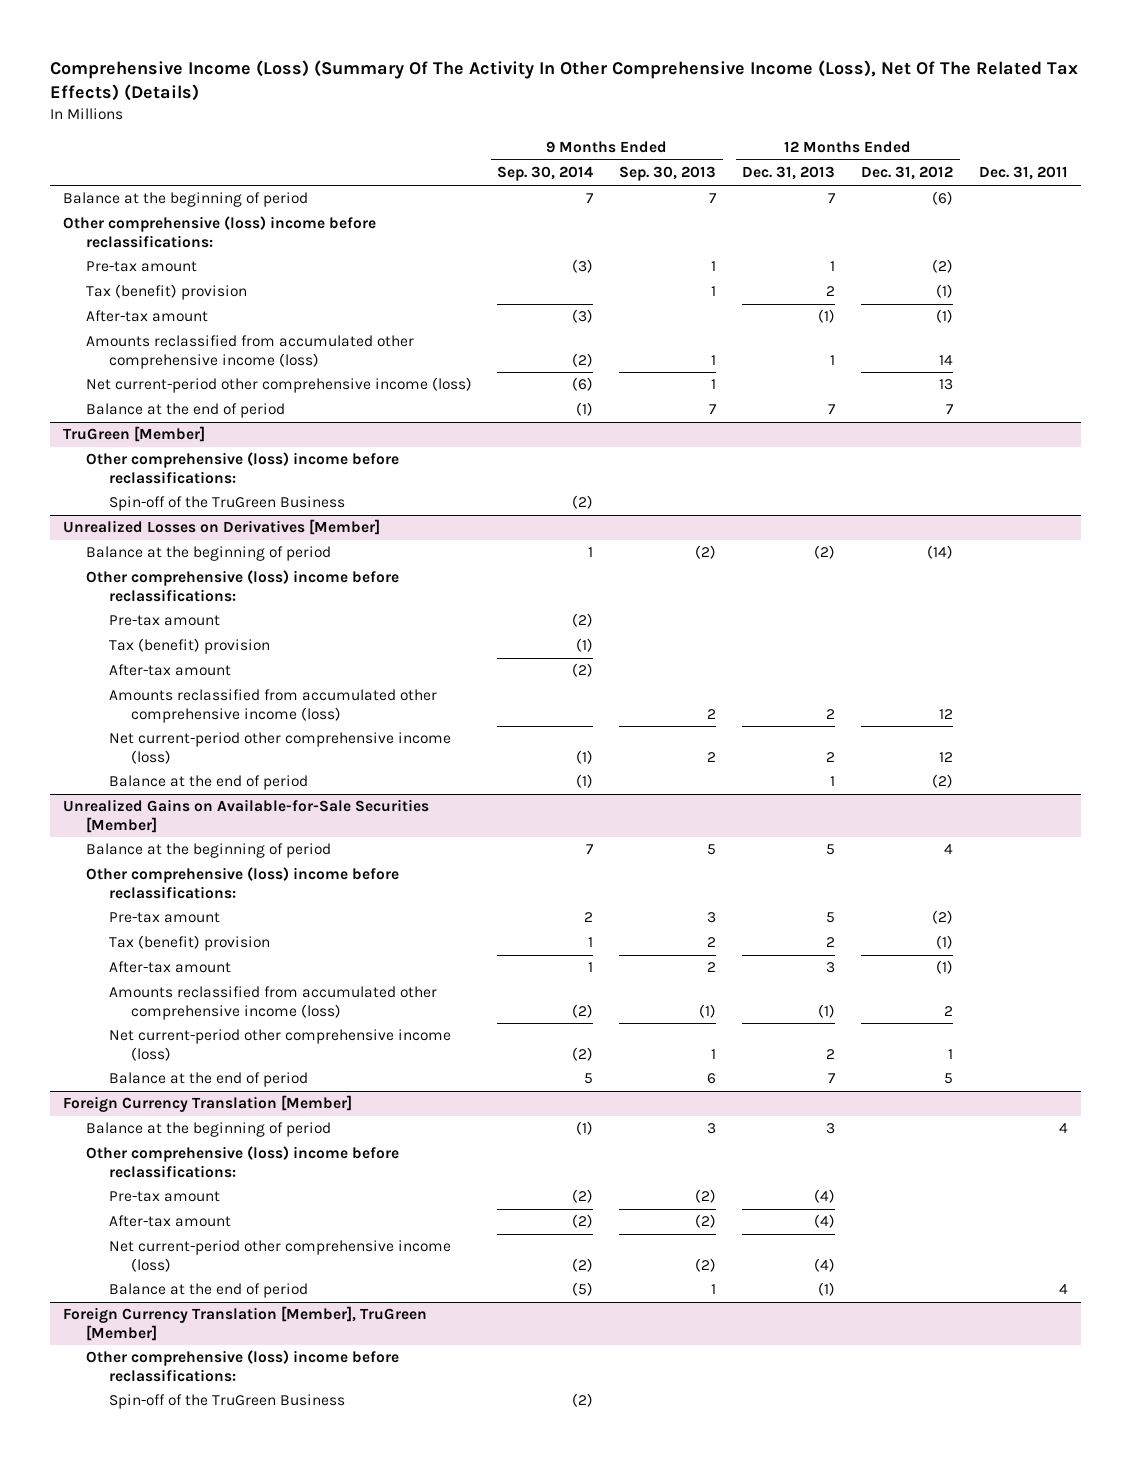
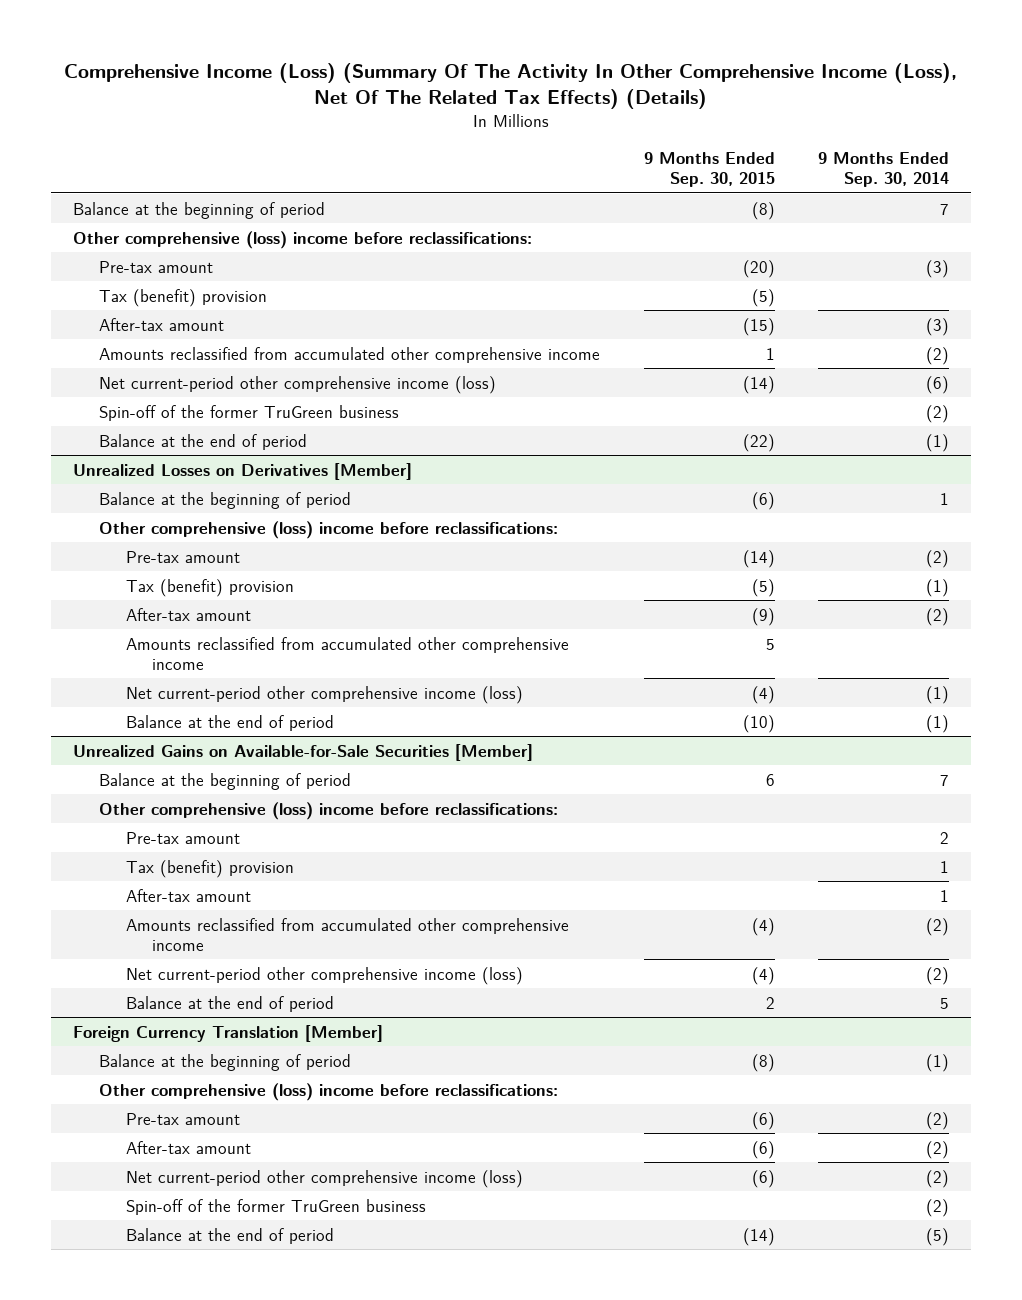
- | 9 Months Ended Sep. 30, 2014 | 9 Months Ended Sep. 30, 2013 | 12 Months Ended Dec. 31, 2013 | 12 Months Ended Dec. 31, 2012 | Dec. 31, 2011
+ | 9 Months Ended Sep. 30, 2015 | 9 Months Ended Sep. 30, 2014
- Amounts reclassified from accumulated other comprehensive income (loss) | (2) | 1 | 1 | 14 |
+ Amounts reclassified from accumulated other comprehensive income | 1 | (2)
+ Spin-off of the former TruGreen business | | (2)
- TruGreen [Member]
- Other comprehensive (loss) income before reclassifications:
- Spin-off of the TruGreen Business | (2) | | | |
@ Unrealized Losses on Derivatives [Member]
- Amounts reclassified from accumulated other comprehensive income (loss) | | 2 | 2 | 12 |
+ Amounts reclassified from accumulated other comprehensive income | 5 |
@ Unrealized Gains on Available-for-Sale Securities [Member]
- Amounts reclassified from accumulated other comprehensive income (loss) | (2) | (1) | (1) | 2 |
+ Amounts reclassified from accumulated other comprehensive income | (4) | (2)
@ Foreign Currency Translation [Member]
+ Spin-off of the former TruGreen business | | (2)
- Foreign Currency Translation [Member], TruGreen [Member]
- Other comprehensive (loss) income before reclassifications:
- Spin-off of the TruGreen Business | (2) | | | |

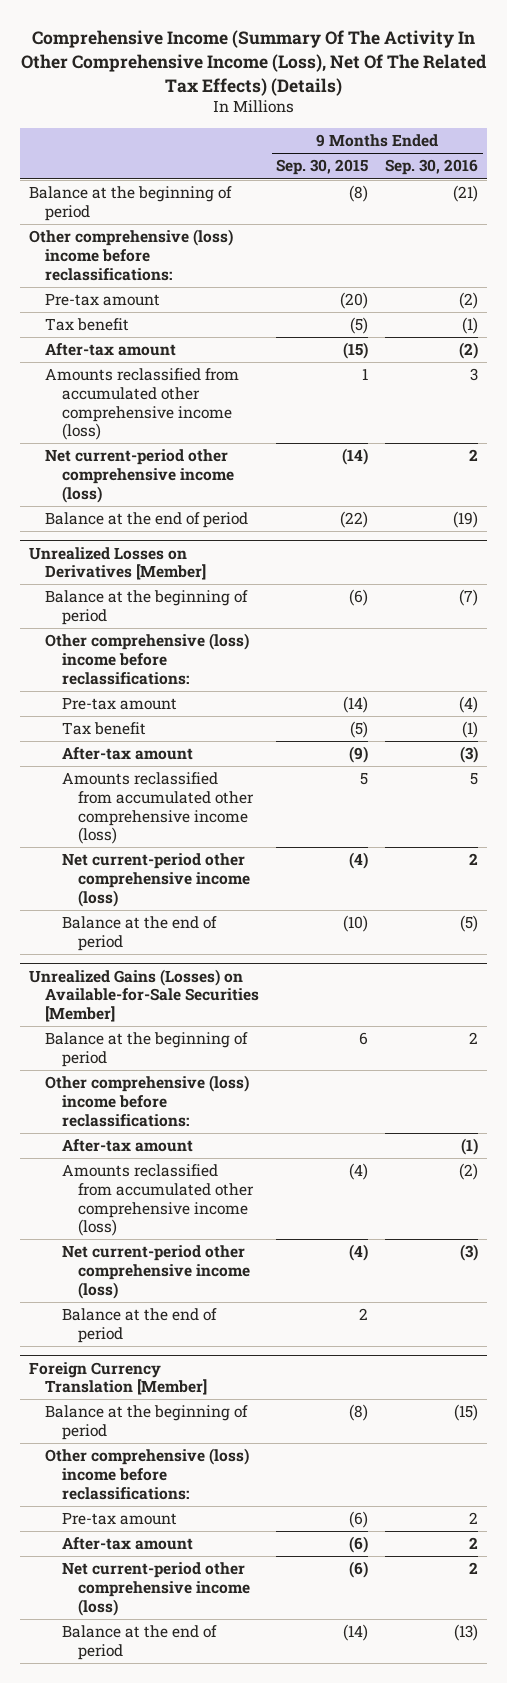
- Comprehensive Income (Loss) (Summary Of The Activity In Other Comprehensive Income (Loss), Net Of The Related Tax Effects) (Details)
+ Comprehensive Income (Summary Of The Activity In Other Comprehensive Income (Loss), Net Of The Related Tax Effects) (Details)
- | 9 Months Ended Sep. 30, 2015 | 9 Months Ended Sep. 30, 2014
+ | 9 Months Ended Sep. 30, 2015 | 9 Months Ended Sep. 30, 2016
- Tax (benefit) provision | (5) |
+ Tax benefit | (5) | (1)
- Amounts reclassified from accumulated other comprehensive income | 1 | (2)
+ Amounts reclassified from accumulated other comprehensive income (loss) | 1 | 3
- Spin-off of the former TruGreen business | | (2)
@ Unrealized Losses on Derivatives [Member]
- Tax (benefit) provision | (5) | (1)
+ Tax benefit | (5) | (1)
- Amounts reclassified from accumulated other comprehensive income | 5 |
+ Amounts reclassified from accumulated other comprehensive income (loss) | 5 | 5
- Unrealized Gains on Available-for-Sale Securities [Member]
+ Unrealized Gains (Losses) on Available-for-Sale Securities [Member]
- Pre-tax amount | | 2
- Tax (benefit) provision | | 1
- Amounts reclassified from accumulated other comprehensive income | (4) | (2)
+ Amounts reclassified from accumulated other comprehensive income (loss) | (4) | (2)
@ Foreign Currency Translation [Member]
- Spin-off of the former TruGreen business | | (2)

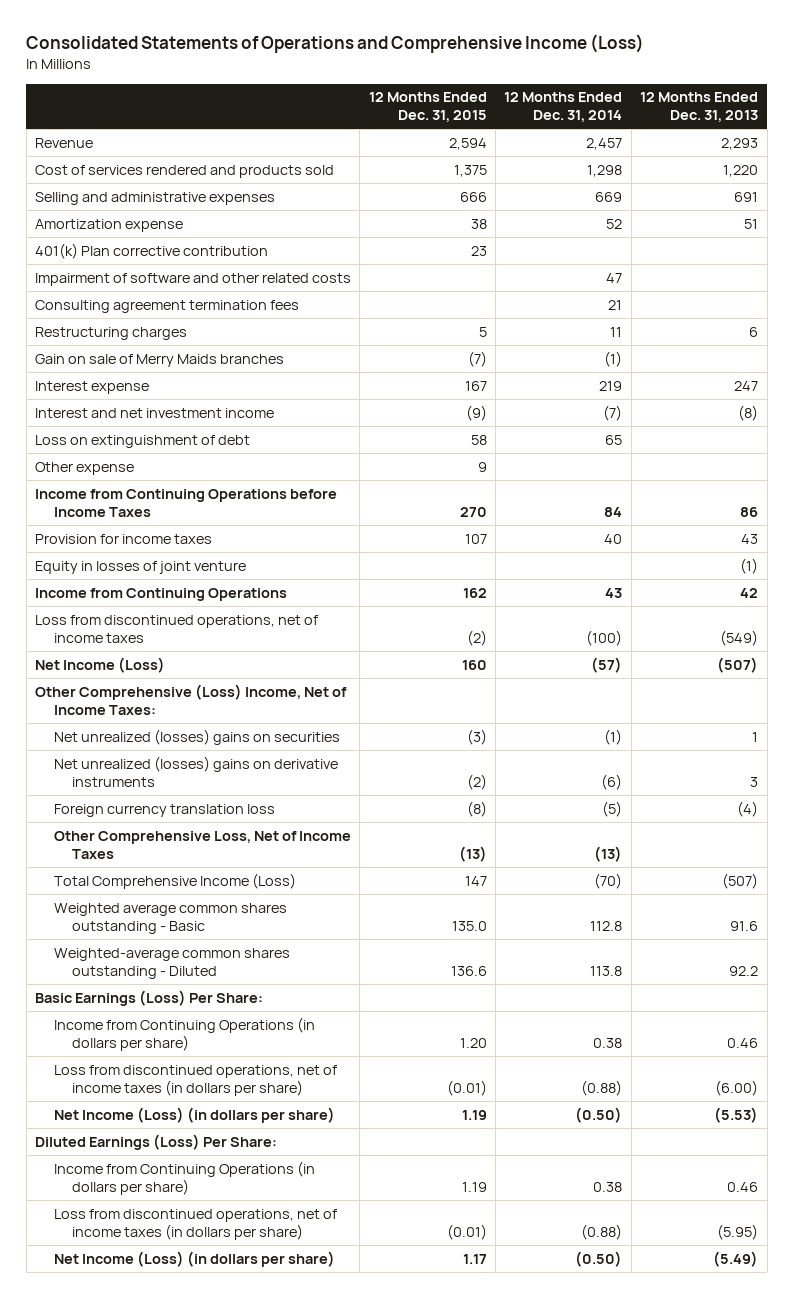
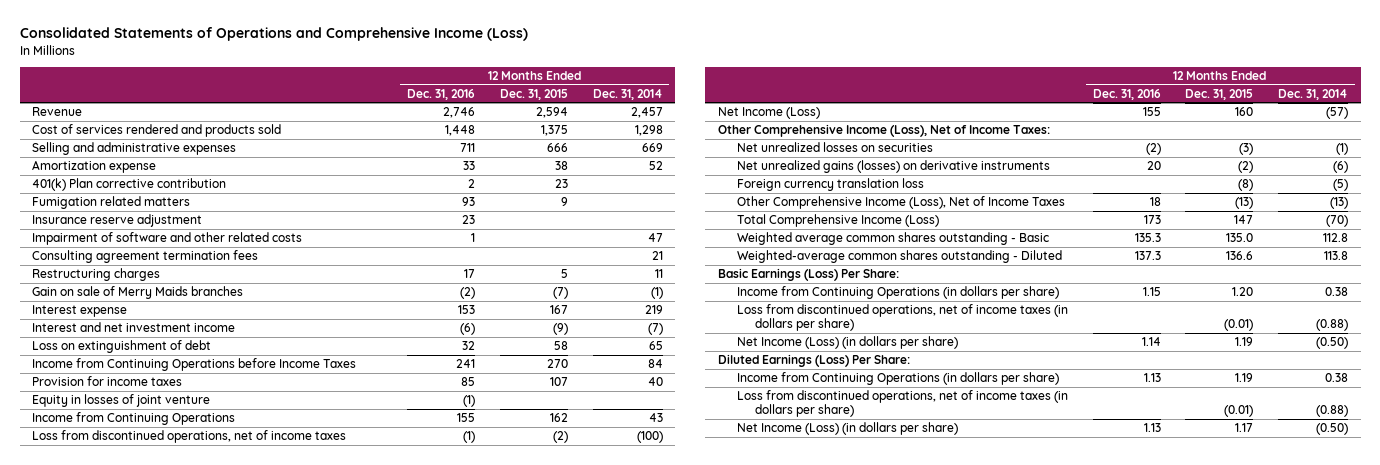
- | 12 Months Ended Dec. 31, 2015 | 12 Months Ended Dec. 31, 2014 | 12 Months Ended Dec. 31, 2013
+ | 12 Months Ended Dec. 31, 2016 | 12 Months Ended Dec. 31, 2015 | 12 Months Ended Dec. 31, 2014
+ Fumigation related matters | 93 | 9 |
+ Insurance reserve adjustment | 23 | |
- Other expense | 9 | |
- Other Comprehensive (Loss) Income, Net of Income Taxes:
- Net unrealized (losses) gains on securities | (3) | (1) | 1
- Net unrealized (losses) gains on derivative instruments | (2) | (6) | 3
+ Other Comprehensive Income (Loss), Net of Income Taxes:
+ Net unrealized losses on securities | (2) | (3) | (1)
+ Net unrealized gains (losses) on derivative instruments | 20 | (2) | (6)
- Other Comprehensive Loss, Net of Income Taxes | (13) | (13) |
+ Other Comprehensive Income (Loss), Net of Income Taxes | 18 | (13) | (13)

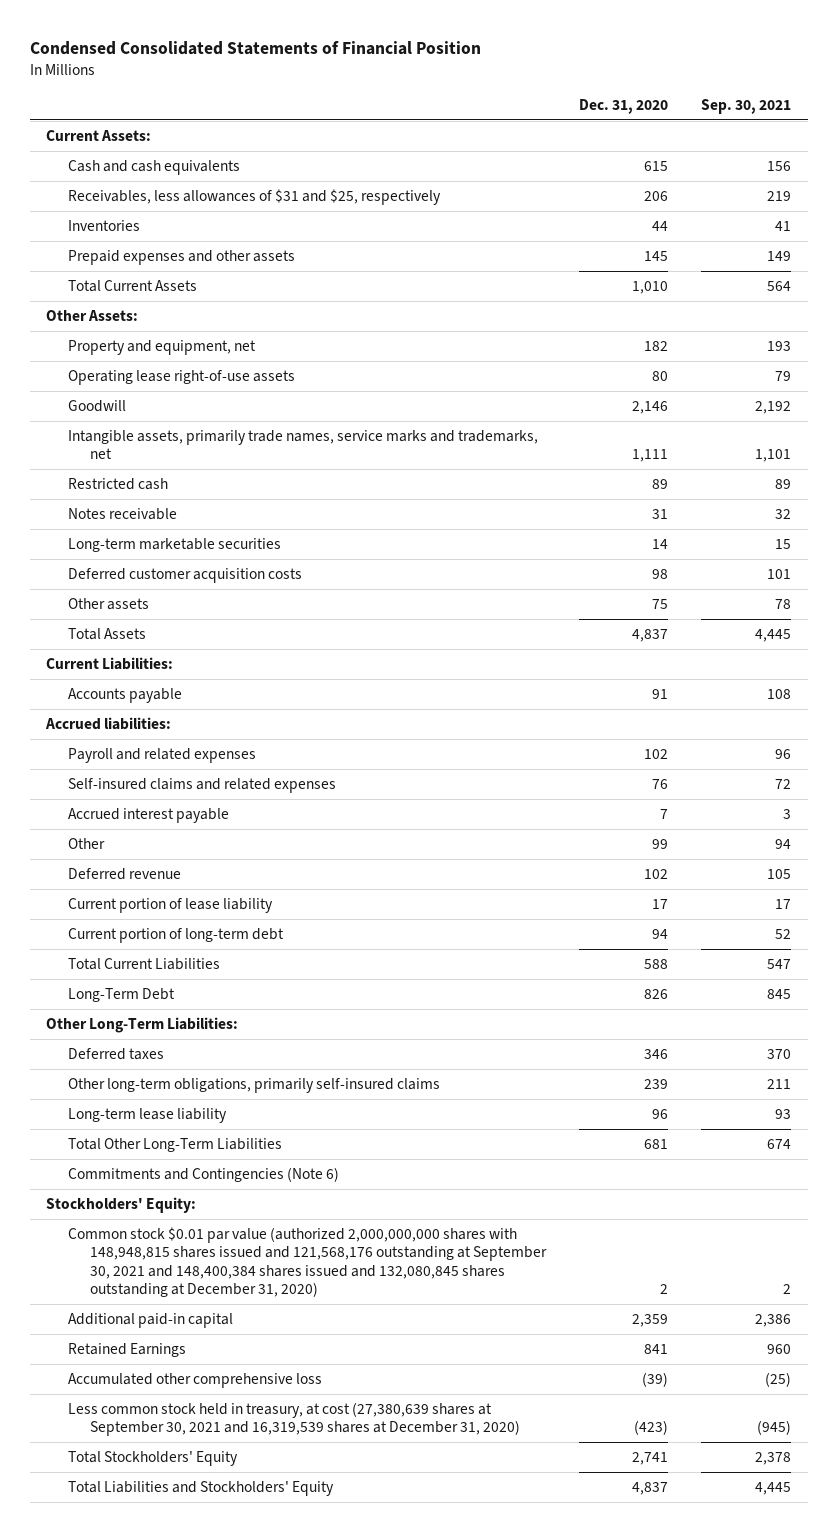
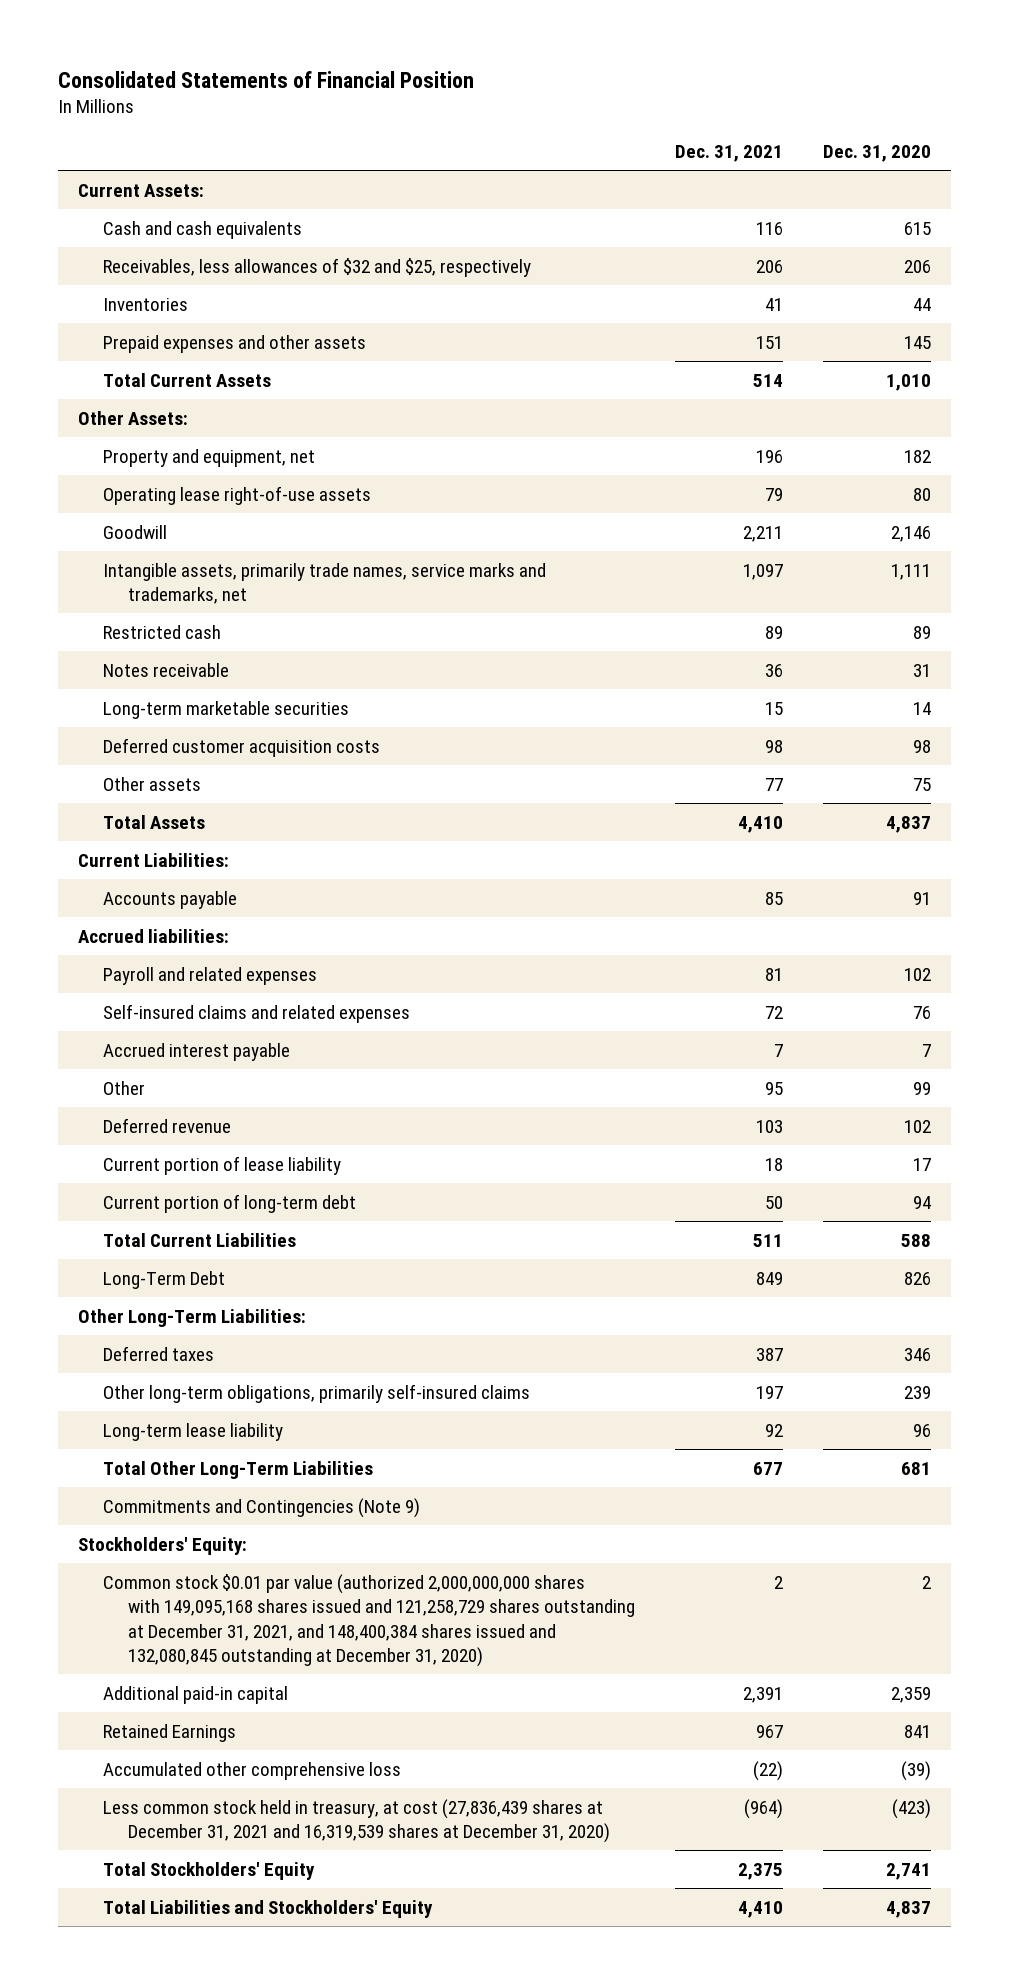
- Condensed Consolidated Statements of Financial Position
+ Consolidated Statements of Financial Position
- | Dec. 31, 2020 | Sep. 30, 2021
+ | Dec. 31, 2021 | Dec. 31, 2020
- Receivables, less allowances of $31 and $25, respectively | 206 | 219
+ Receivables, less allowances of $32 and $25, respectively | 206 | 206
- Commitments and Contingencies (Note 6)
+ Commitments and Contingencies (Note 9)
- Common stock $0.01 par value (authorized 2,000,000,000 shares with 148,948,815 shares issued and 121,568,176 outstanding at September 30, 2021 and 148,400,384 shares issued and 132,080,845 shares outstanding at December 31, 2020) | 2 | 2
+ Common stock $0.01 par value (authorized 2,000,000,000 shares with 149,095,168 shares issued and 121,258,729 shares outstanding at December 31, 2021, and 148,400,384 shares issued and 132,080,845 outstanding at December 31, 2020) | 2 | 2
- Less common stock held in treasury, at cost (27,380,639 shares at September 30, 2021 and 16,319,539 shares at December 31, 2020) | (423) | (945)
+ Less common stock held in treasury, at cost (27,836,439 shares at December 31, 2021 and 16,319,539 shares at December 31, 2020) | (964) | (423)

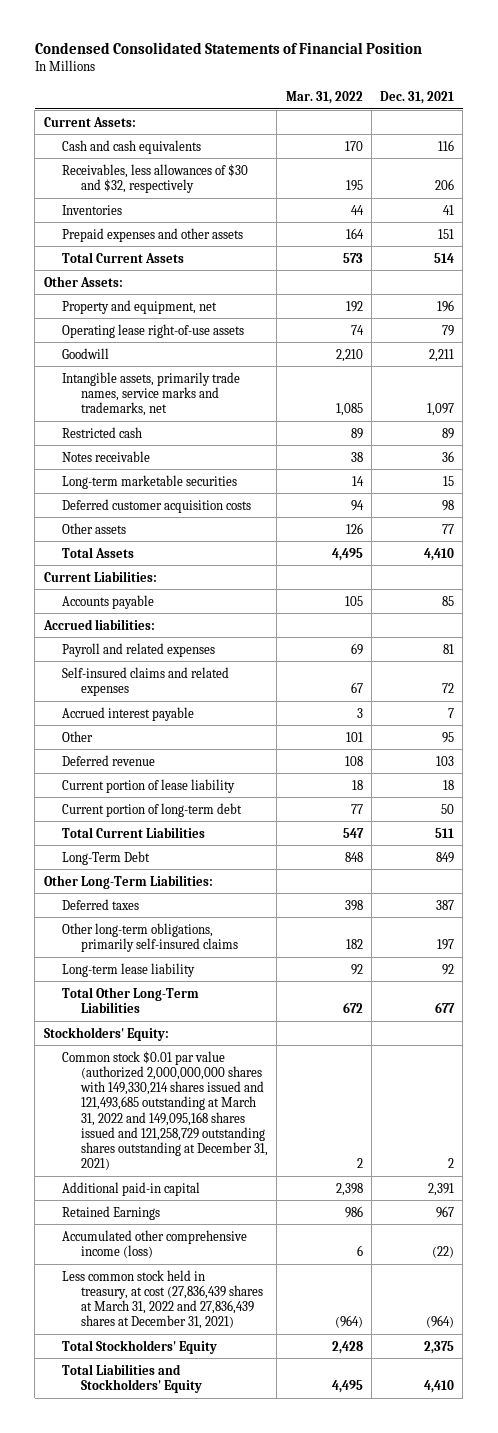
- Consolidated Statements of Financial Position
+ Condensed Consolidated Statements of Financial Position
- | Dec. 31, 2021 | Dec. 31, 2020
+ | Mar. 31, 2022 | Dec. 31, 2021
- Receivables, less allowances of $32 and $25, respectively | 206 | 206
+ Receivables, less allowances of $30 and $32, respectively | 195 | 206
- Commitments and Contingencies (Note 9)
- Common stock $0.01 par value (authorized 2,000,000,000 shares with 149,095,168 shares issued and 121,258,729 shares outstanding at December 31, 2021, and 148,400,384 shares issued and 132,080,845 outstanding at December 31, 2020) | 2 | 2
+ Common stock $0.01 par value (authorized 2,000,000,000 shares with 149,330,214 shares issued and 121,493,685 outstanding at March 31, 2022 and 149,095,168 shares issued and 121,258,729 outstanding shares outstanding at December 31, 2021) | 2 | 2
- Accumulated other comprehensive loss | (22) | (39)
- Less common stock held in treasury, at cost (27,836,439 shares at December 31, 2021 and 16,319,539 shares at December 31, 2020) | (964) | (423)
+ Accumulated other comprehensive income (loss) | 6 | (22)
+ Less common stock held in treasury, at cost (27,836,439 shares at March 31, 2022 and 27,836,439 shares at December 31, 2021) | (964) | (964)

